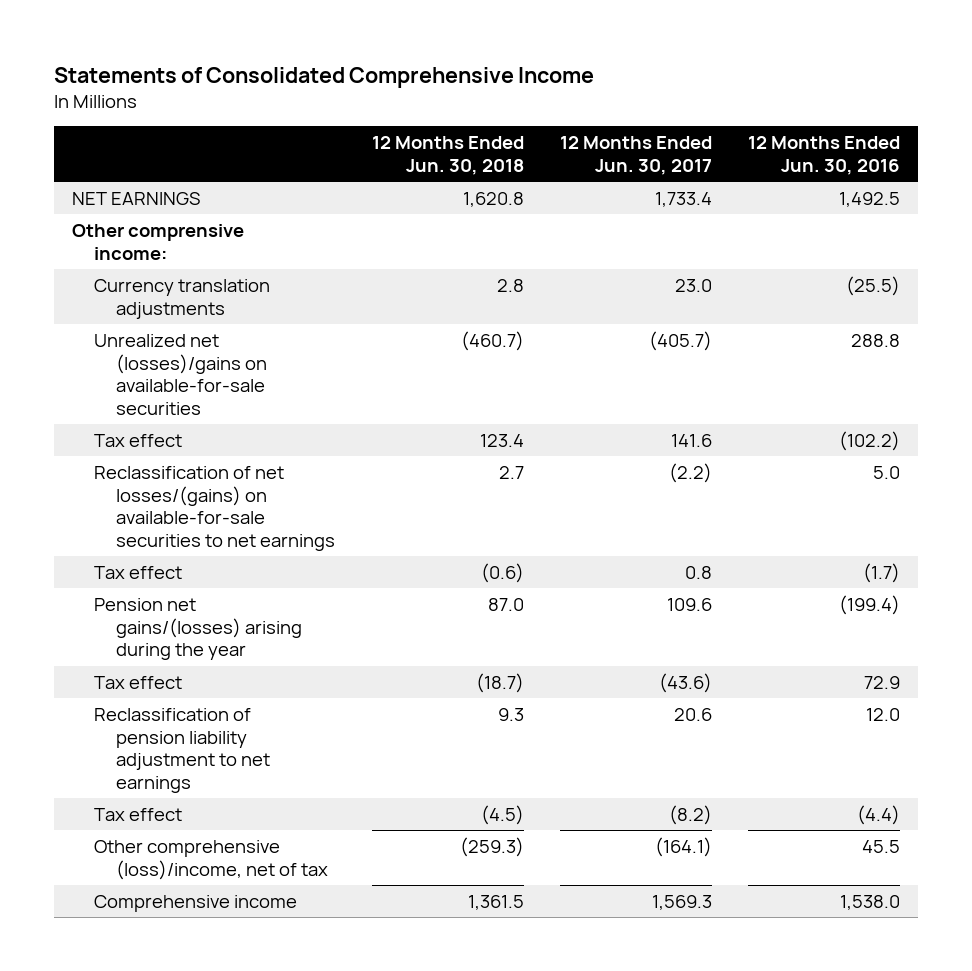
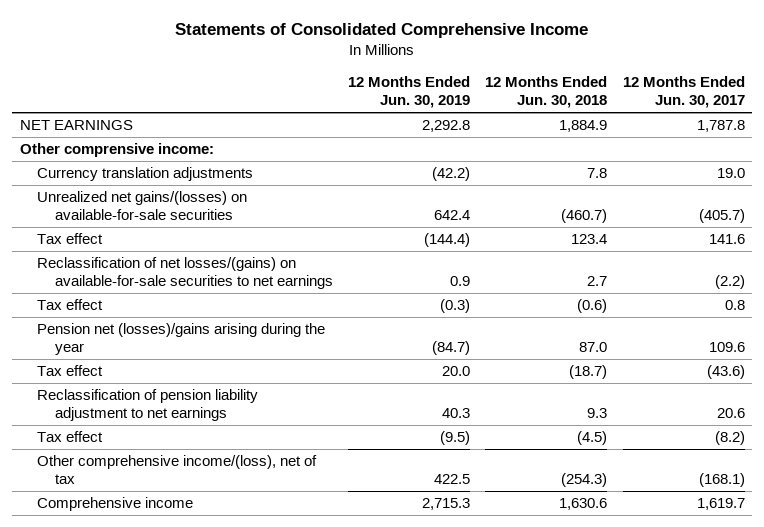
- | 12 Months Ended Jun. 30, 2018 | 12 Months Ended Jun. 30, 2017 | 12 Months Ended Jun. 30, 2016
+ | 12 Months Ended Jun. 30, 2019 | 12 Months Ended Jun. 30, 2018 | 12 Months Ended Jun. 30, 2017
- NET EARNINGS | 1,620.8 | 1,733.4 | 1,492.5
+ NET EARNINGS | 2,292.8 | 1,884.9 | 1,787.8
- Currency translation adjustments | 2.8 | 23.0 | (25.5)
- Unrealized net (losses)/gains on available-for-sale securities | (460.7) | (405.7) | 288.8
+ Currency translation adjustments | (42.2) | 7.8 | 19.0
+ Unrealized net gains/(losses) on available-for-sale securities | 642.4 | (460.7) | (405.7)
- Pension net gains/(losses) arising during the year | 87.0 | 109.6 | (199.4)
+ Pension net (losses)/gains arising during the year | (84.7) | 87.0 | 109.6
- Other comprehensive (loss)/income, net of tax | (259.3) | (164.1) | 45.5
- Comprehensive income | 1,361.5 | 1,569.3 | 1,538.0
+ Other comprehensive income/(loss), net of tax | 422.5 | (254.3) | (168.1)
+ Comprehensive income | 2,715.3 | 1,630.6 | 1,619.7

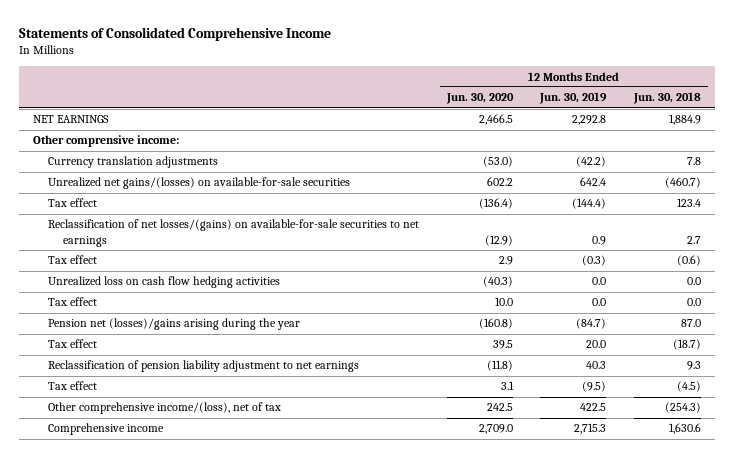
- | 12 Months Ended Jun. 30, 2019 | 12 Months Ended Jun. 30, 2018 | 12 Months Ended Jun. 30, 2017
+ | 12 Months Ended Jun. 30, 2020 | 12 Months Ended Jun. 30, 2019 | 12 Months Ended Jun. 30, 2018
+ Unrealized loss on cash flow hedging activities | (40.3) | 0.0 | 0.0
+ Tax effect | 10.0 | 0.0 | 0.0

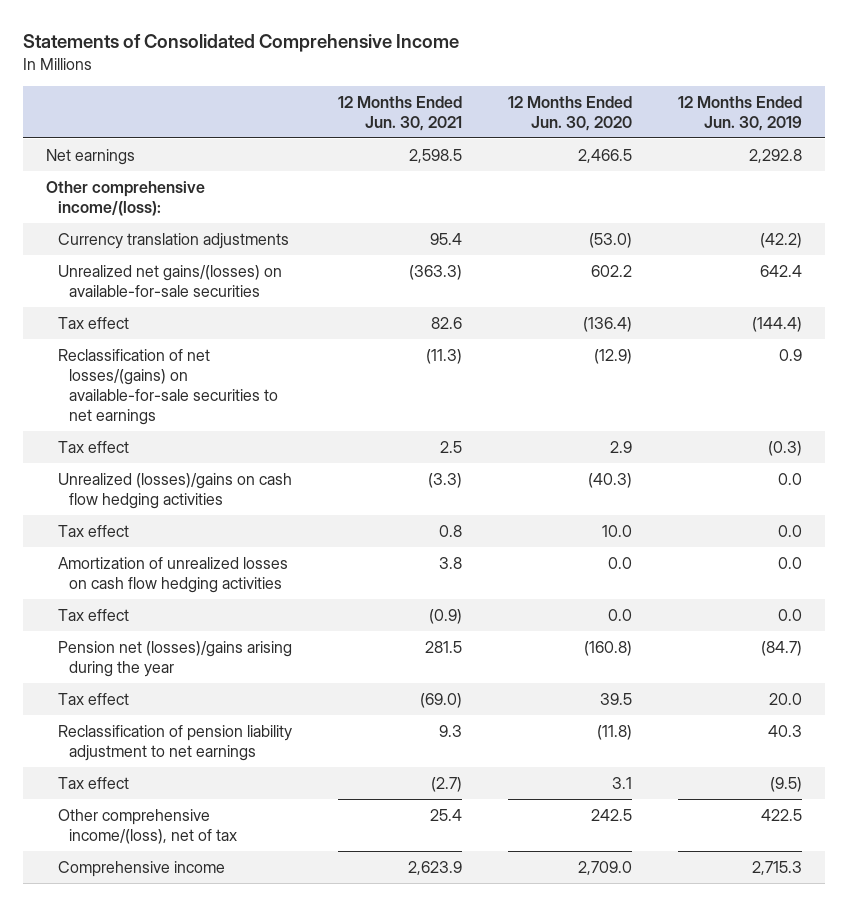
- | 12 Months Ended Jun. 30, 2020 | 12 Months Ended Jun. 30, 2019 | 12 Months Ended Jun. 30, 2018
+ | 12 Months Ended Jun. 30, 2021 | 12 Months Ended Jun. 30, 2020 | 12 Months Ended Jun. 30, 2019
- NET EARNINGS | 2,466.5 | 2,292.8 | 1,884.9
- Other comprensive income:
+ Net earnings | 2,598.5 | 2,466.5 | 2,292.8
+ Other comprehensive income/(loss):
- Unrealized loss on cash flow hedging activities | (40.3) | 0.0 | 0.0
+ Unrealized (losses)/gains on cash flow hedging activities | (3.3) | (40.3) | 0.0
+ Amortization of unrealized losses on cash flow hedging activities | 3.8 | 0.0 | 0.0
+ Tax effect | (0.9) | 0.0 | 0.0

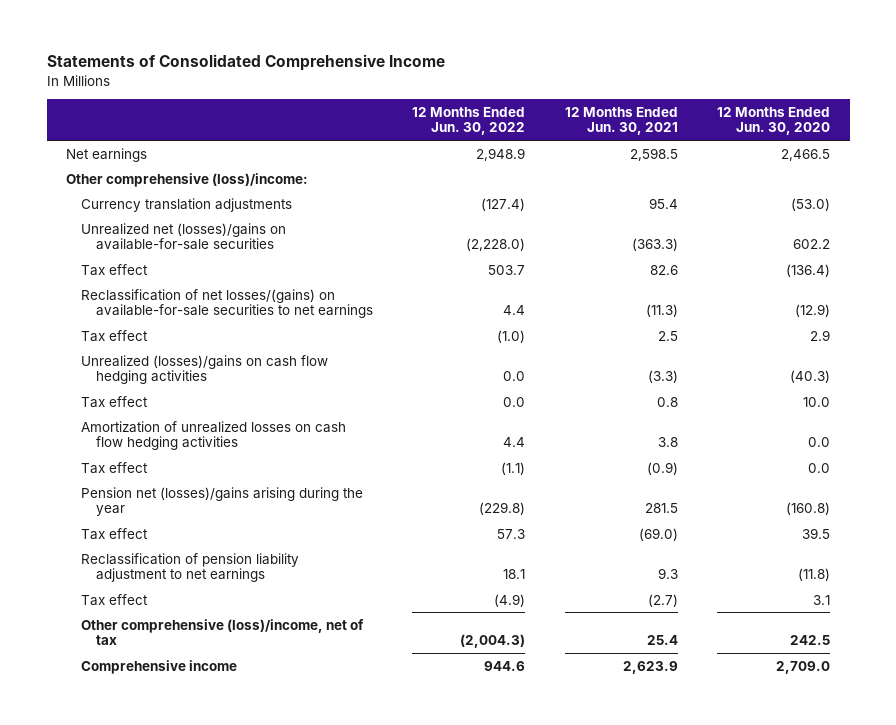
- | 12 Months Ended Jun. 30, 2021 | 12 Months Ended Jun. 30, 2020 | 12 Months Ended Jun. 30, 2019
+ | 12 Months Ended Jun. 30, 2022 | 12 Months Ended Jun. 30, 2021 | 12 Months Ended Jun. 30, 2020
- Other comprehensive income/(loss):
+ Other comprehensive (loss)/income:
- Unrealized net gains/(losses) on available-for-sale securities | (363.3) | 602.2 | 642.4
+ Unrealized net (losses)/gains on available-for-sale securities | (2,228.0) | (363.3) | 602.2
- Other comprehensive income/(loss), net of tax | 25.4 | 242.5 | 422.5
+ Other comprehensive (loss)/income, net of tax | (2,004.3) | 25.4 | 242.5

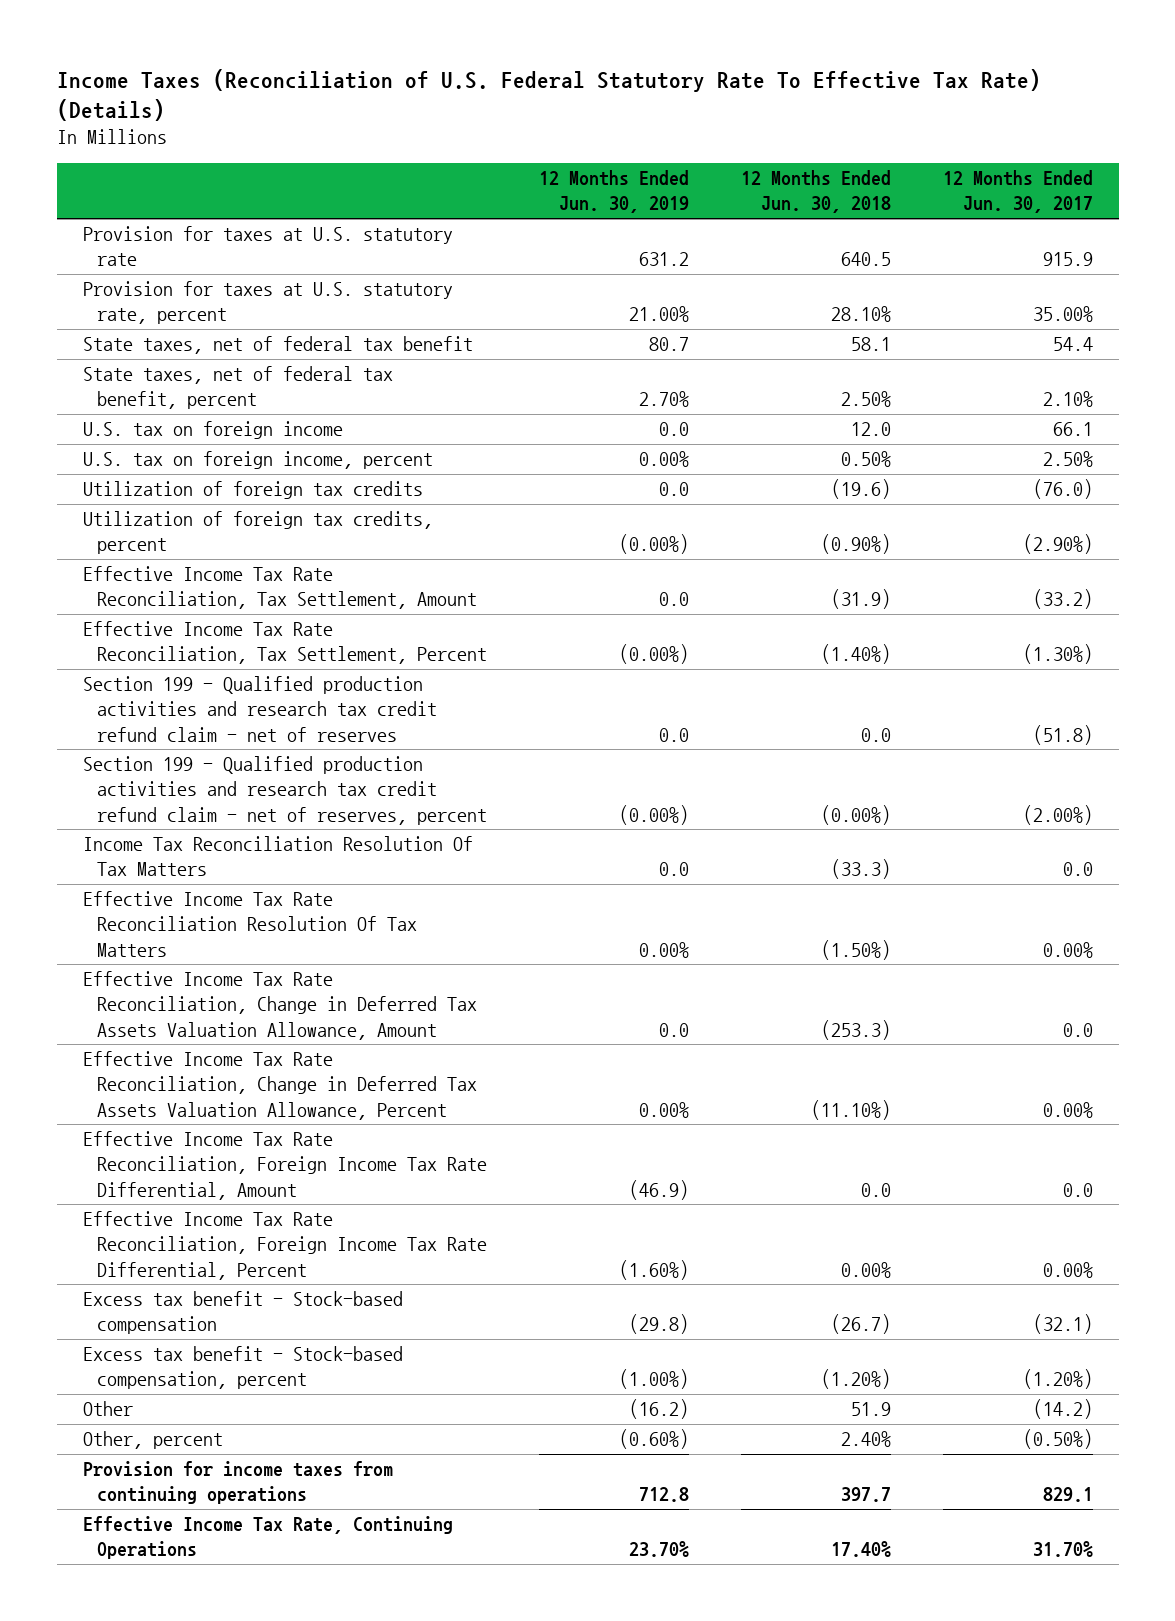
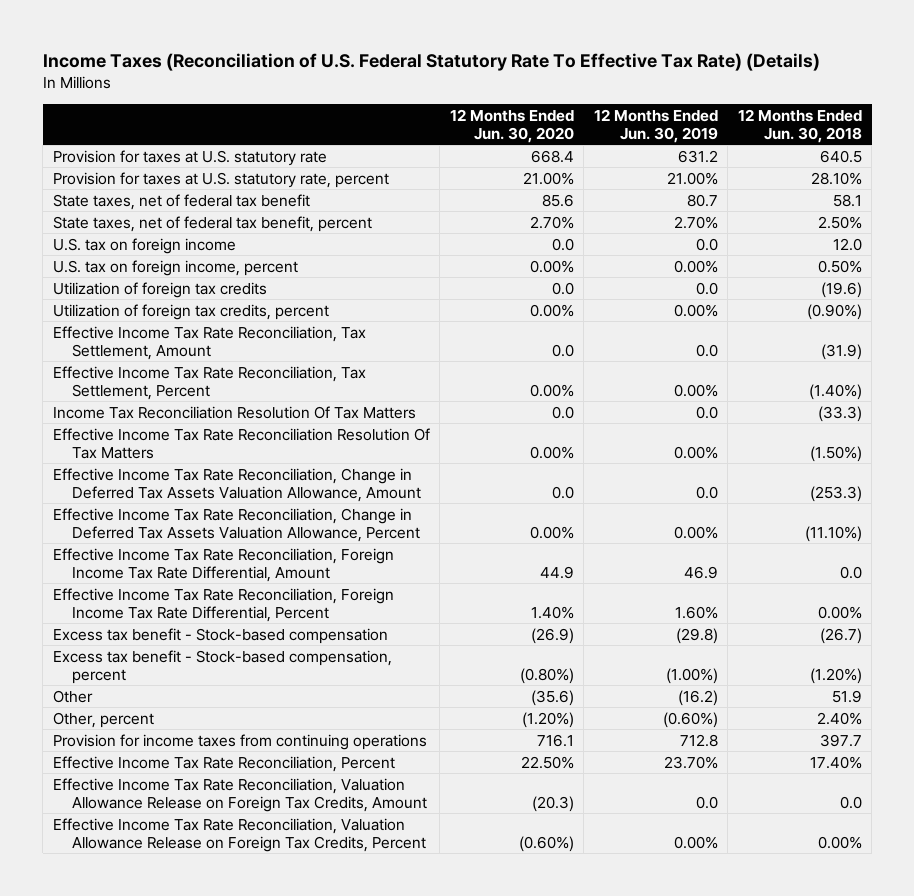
- | 12 Months Ended Jun. 30, 2019 | 12 Months Ended Jun. 30, 2018 | 12 Months Ended Jun. 30, 2017
+ | 12 Months Ended Jun. 30, 2020 | 12 Months Ended Jun. 30, 2019 | 12 Months Ended Jun. 30, 2018
- Utilization of foreign tax credits, percent | (0.00%) | (0.90%) | (2.90%)
+ Utilization of foreign tax credits, percent | 0.00% | 0.00% | (0.90%)
- Effective Income Tax Rate Reconciliation, Tax Settlement, Percent | (0.00%) | (1.40%) | (1.30%)
- Section 199 - Qualified production activities and research tax credit refund claim - net of reserves | 0.0 | 0.0 | (51.8)
- Section 199 - Qualified production activities and research tax credit refund claim - net of reserves, percent | (0.00%) | (0.00%) | (2.00%)
+ Effective Income Tax Rate Reconciliation, Tax Settlement, Percent | 0.00% | 0.00% | (1.40%)
- Effective Income Tax Rate Reconciliation, Foreign Income Tax Rate Differential, Amount | (46.9) | 0.0 | 0.0
- Effective Income Tax Rate Reconciliation, Foreign Income Tax Rate Differential, Percent | (1.60%) | 0.00% | 0.00%
+ Effective Income Tax Rate Reconciliation, Foreign Income Tax Rate Differential, Amount | 44.9 | 46.9 | 0.0
+ Effective Income Tax Rate Reconciliation, Foreign Income Tax Rate Differential, Percent | 1.40% | 1.60% | 0.00%
- Effective Income Tax Rate, Continuing Operations | 23.70% | 17.40% | 31.70%
+ Effective Income Tax Rate Reconciliation, Percent | 22.50% | 23.70% | 17.40%
+ Effective Income Tax Rate Reconciliation, Valuation Allowance Release on Foreign Tax Credits, Amount | (20.3) | 0.0 | 0.0
+ Effective Income Tax Rate Reconciliation, Valuation Allowance Release on Foreign Tax Credits, Percent | (0.60%) | 0.00% | 0.00%

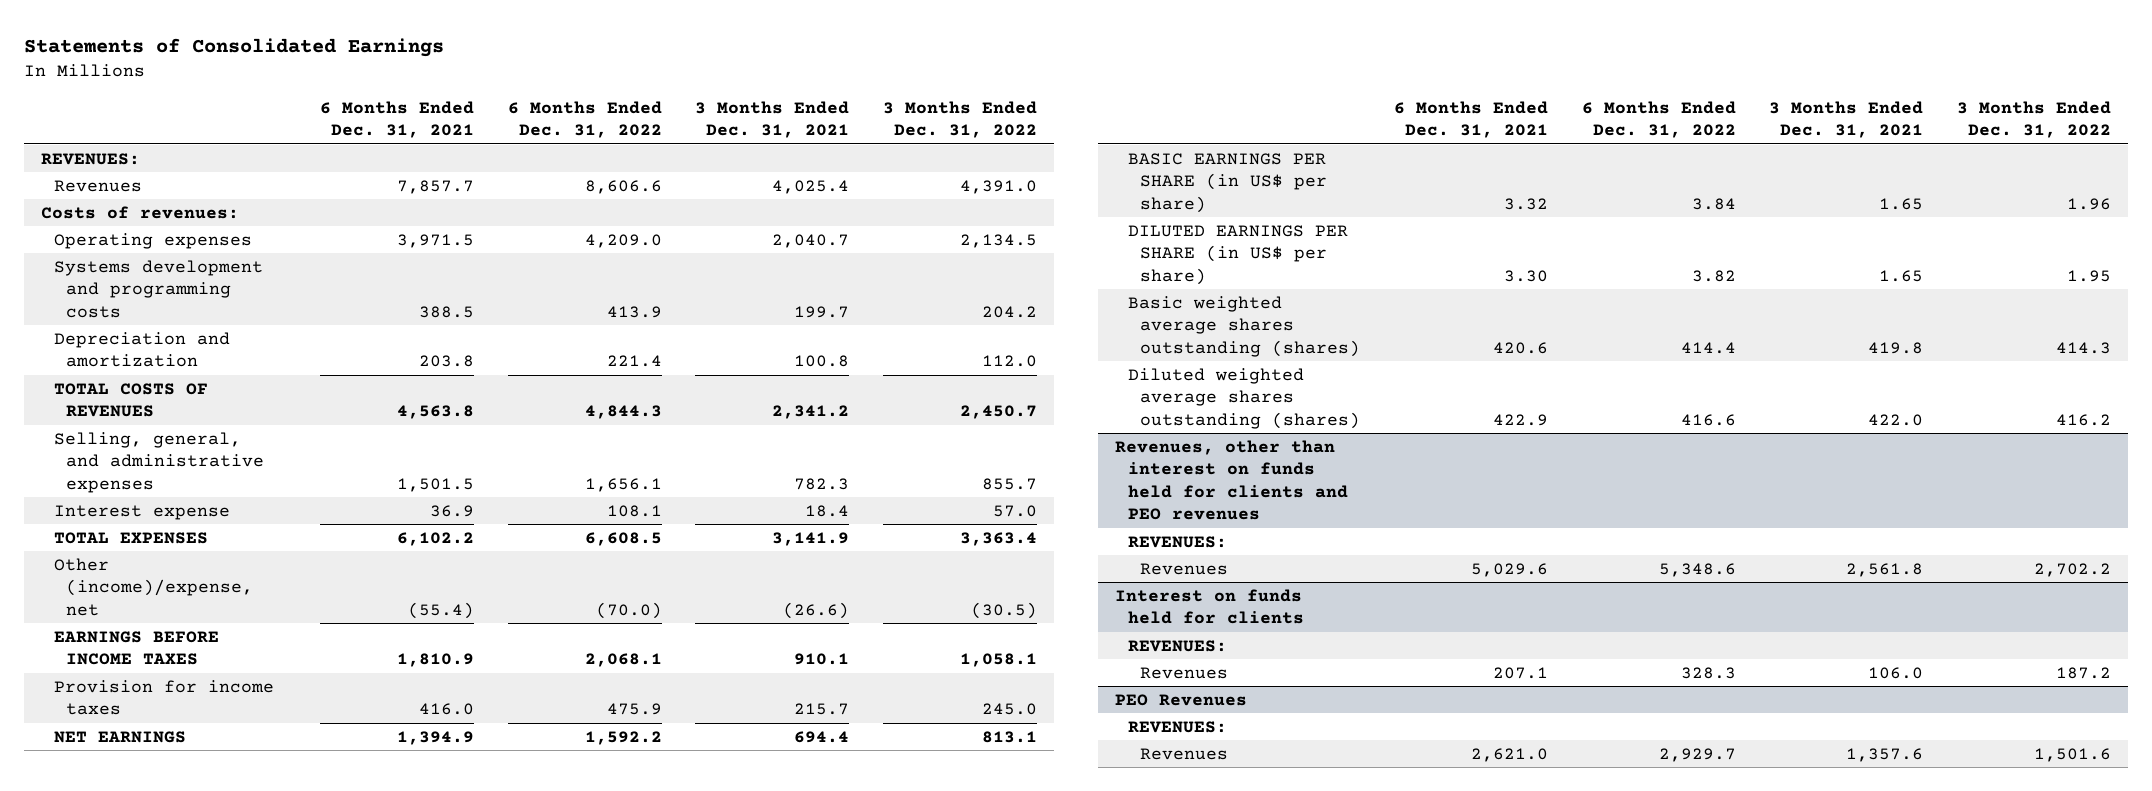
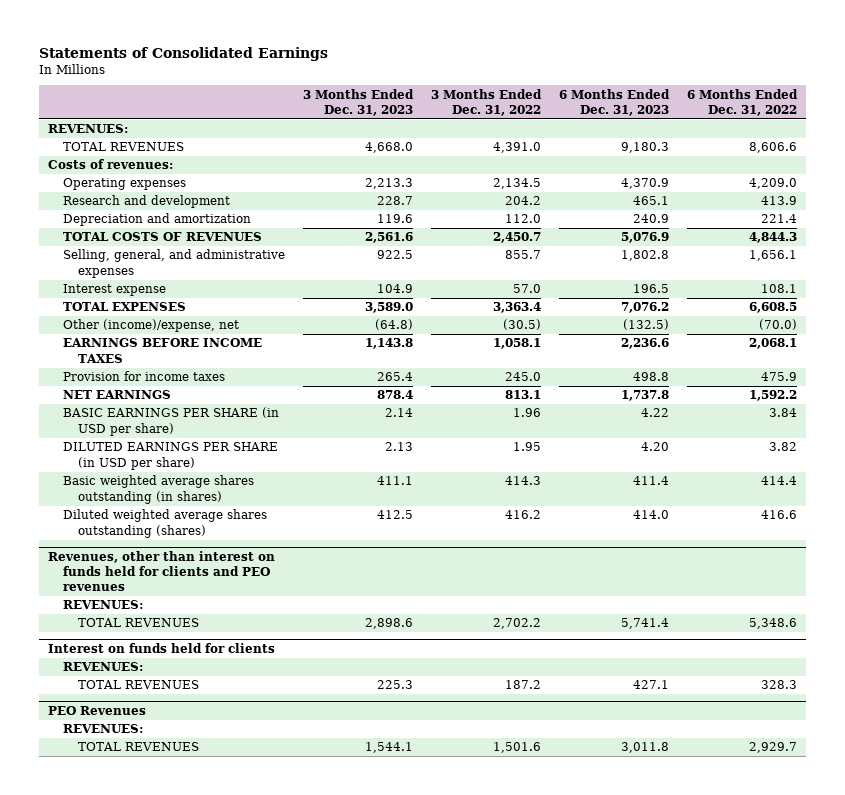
- | 6 Months Ended Dec. 31, 2021 | 6 Months Ended Dec. 31, 2022 | 3 Months Ended Dec. 31, 2021 | 3 Months Ended Dec. 31, 2022
+ | 3 Months Ended Dec. 31, 2023 | 3 Months Ended Dec. 31, 2022 | 6 Months Ended Dec. 31, 2023 | 6 Months Ended Dec. 31, 2022
- Revenues | 7,857.7 | 8,606.6 | 4,025.4 | 4,391.0
+ TOTAL REVENUES | 4,668.0 | 4,391.0 | 9,180.3 | 8,606.6
- Systems development and programming costs | 388.5 | 413.9 | 199.7 | 204.2
+ Research and development | 228.7 | 204.2 | 465.1 | 413.9
- BASIC EARNINGS PER SHARE (in US$ per share) | 3.32 | 3.84 | 1.65 | 1.96
- DILUTED EARNINGS PER SHARE (in US$ per share) | 3.30 | 3.82 | 1.65 | 1.95
- Basic weighted average shares outstanding (shares) | 420.6 | 414.4 | 419.8 | 414.3
+ BASIC EARNINGS PER SHARE (in USD per share) | 2.14 | 1.96 | 4.22 | 3.84
+ DILUTED EARNINGS PER SHARE (in USD per share) | 2.13 | 1.95 | 4.20 | 3.82
+ Basic weighted average shares outstanding (in shares) | 411.1 | 414.3 | 411.4 | 414.4
@ Revenues, other than interest on funds held for clients and PEO revenues
- Revenues | 5,029.6 | 5,348.6 | 2,561.8 | 2,702.2
+ TOTAL REVENUES | 2,898.6 | 2,702.2 | 5,741.4 | 5,348.6
@ Interest on funds held for clients
- Revenues | 207.1 | 328.3 | 106.0 | 187.2
+ TOTAL REVENUES | 225.3 | 187.2 | 427.1 | 328.3
@ PEO Revenues
- Revenues | 2,621.0 | 2,929.7 | 1,357.6 | 1,501.6
+ TOTAL REVENUES | 1,544.1 | 1,501.6 | 3,011.8 | 2,929.7

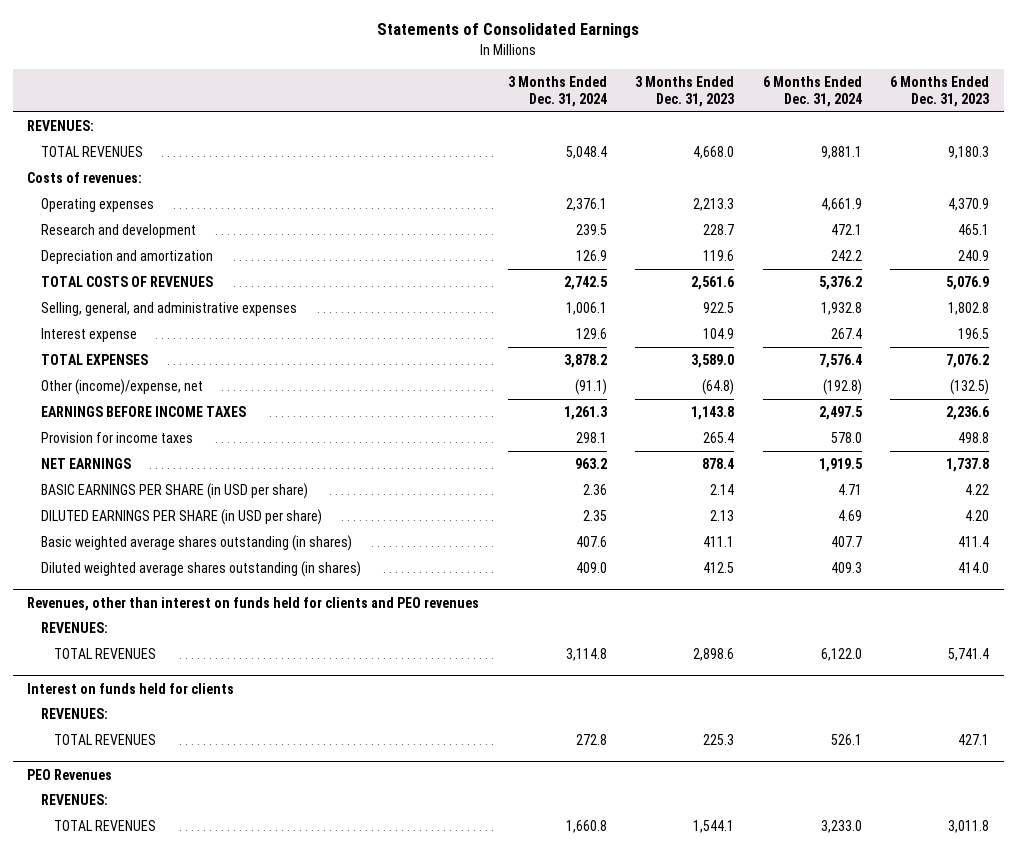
- | 3 Months Ended Dec. 31, 2023 | 3 Months Ended Dec. 31, 2022 | 6 Months Ended Dec. 31, 2023 | 6 Months Ended Dec. 31, 2022
+ | 3 Months Ended Dec. 31, 2024 | 3 Months Ended Dec. 31, 2023 | 6 Months Ended Dec. 31, 2024 | 6 Months Ended Dec. 31, 2023
- Diluted weighted average shares outstanding (shares) | 412.5 | 416.2 | 414.0 | 416.6
+ Diluted weighted average shares outstanding (in shares) | 409.0 | 412.5 | 409.3 | 414.0

